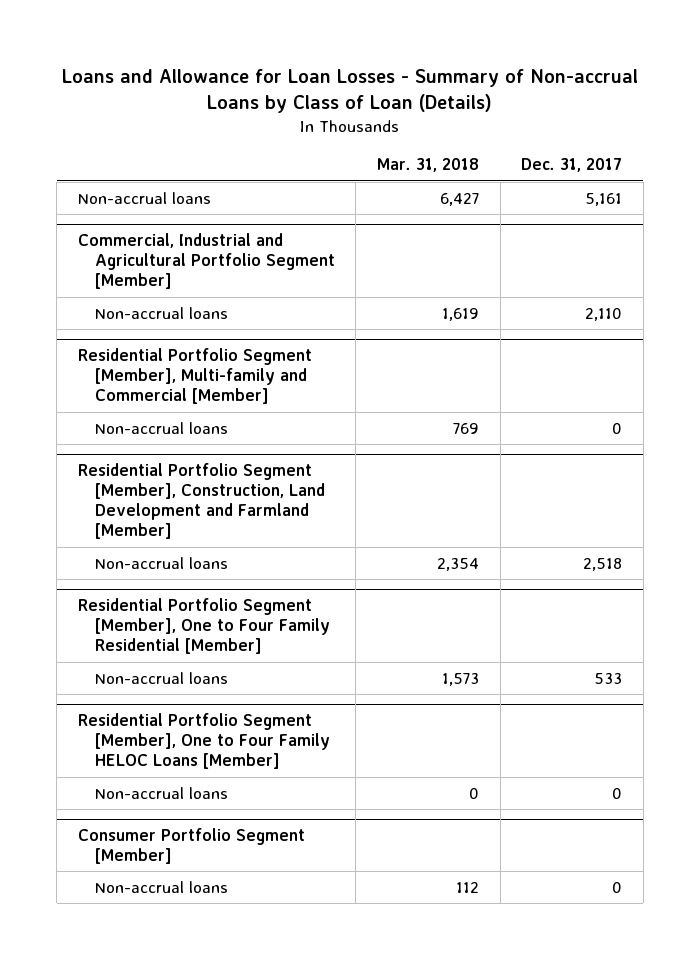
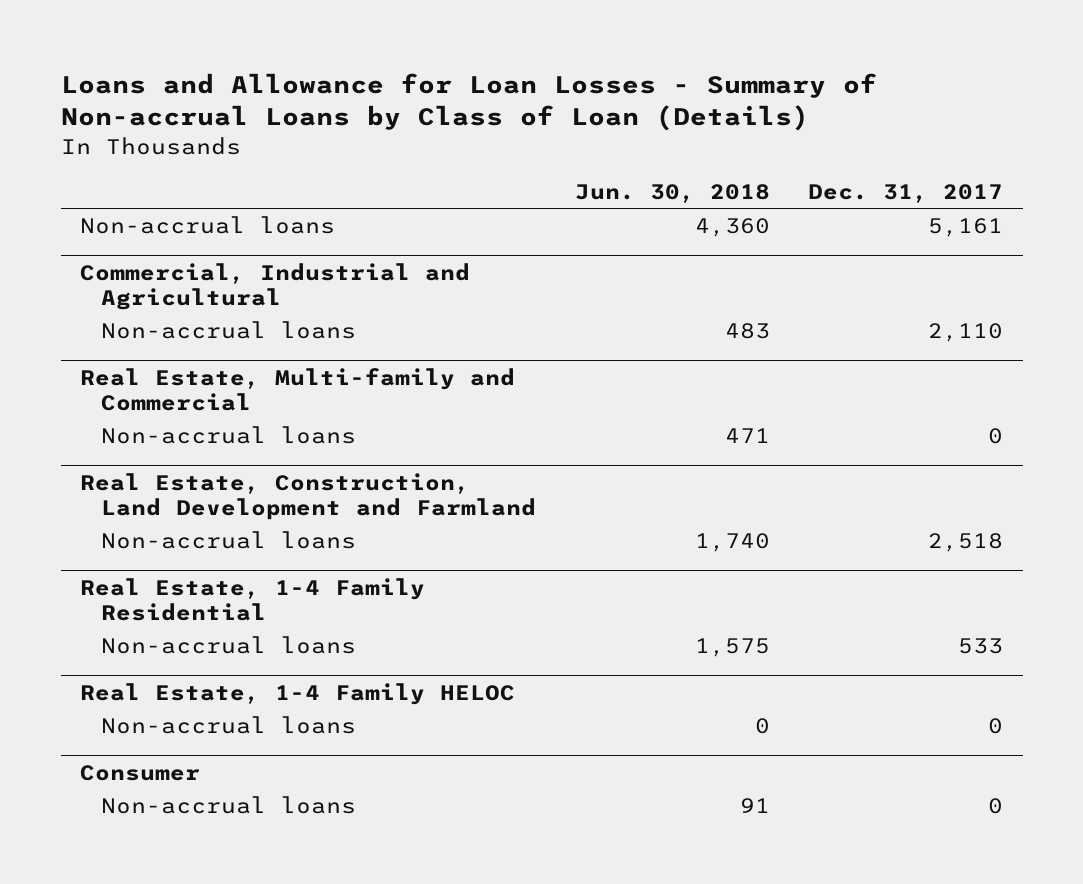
- | Mar. 31, 2018 | Dec. 31, 2017
+ | Jun. 30, 2018 | Dec. 31, 2017
- Commercial, Industrial and Agricultural Portfolio Segment [Member]
+ Commercial, Industrial and Agricultural
- Residential Portfolio Segment [Member], Multi-family and Commercial [Member]
+ Real Estate, Multi-family and Commercial
- Residential Portfolio Segment [Member], Construction, Land Development and Farmland [Member]
+ Real Estate, Construction, Land Development and Farmland
- Residential Portfolio Segment [Member], One to Four Family Residential [Member]
+ Real Estate, 1-4 Family Residential
- Residential Portfolio Segment [Member], One to Four Family HELOC Loans [Member]
+ Real Estate, 1-4 Family HELOC
- Consumer Portfolio Segment [Member]
+ Consumer

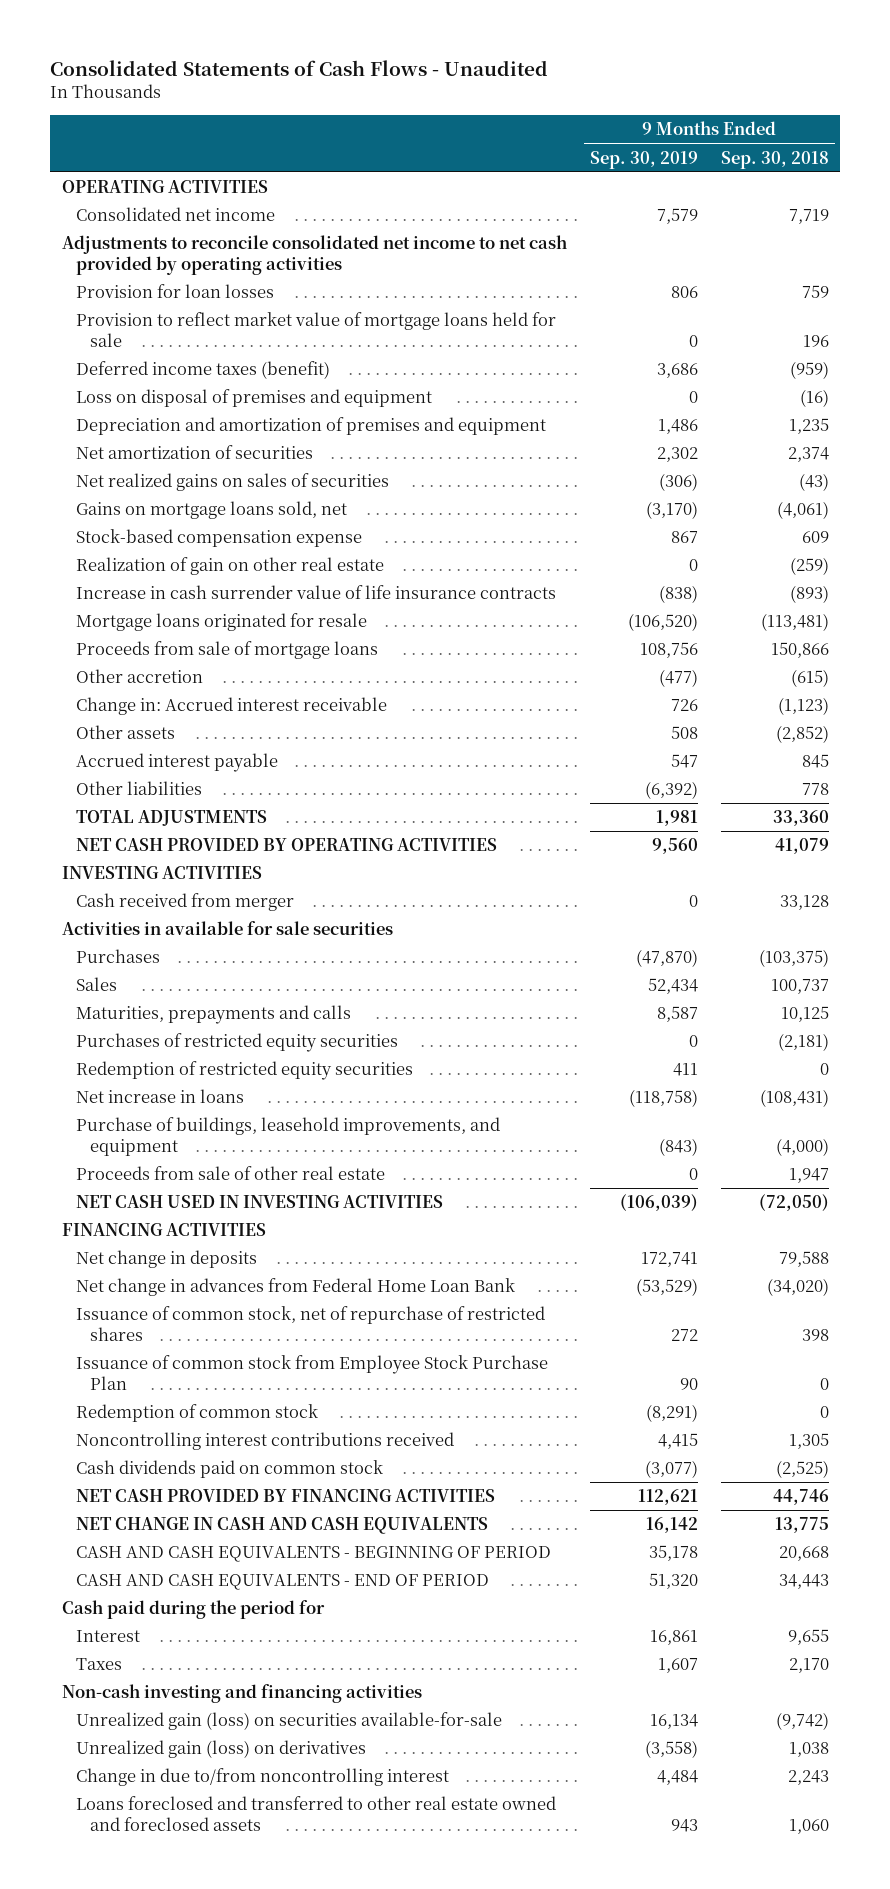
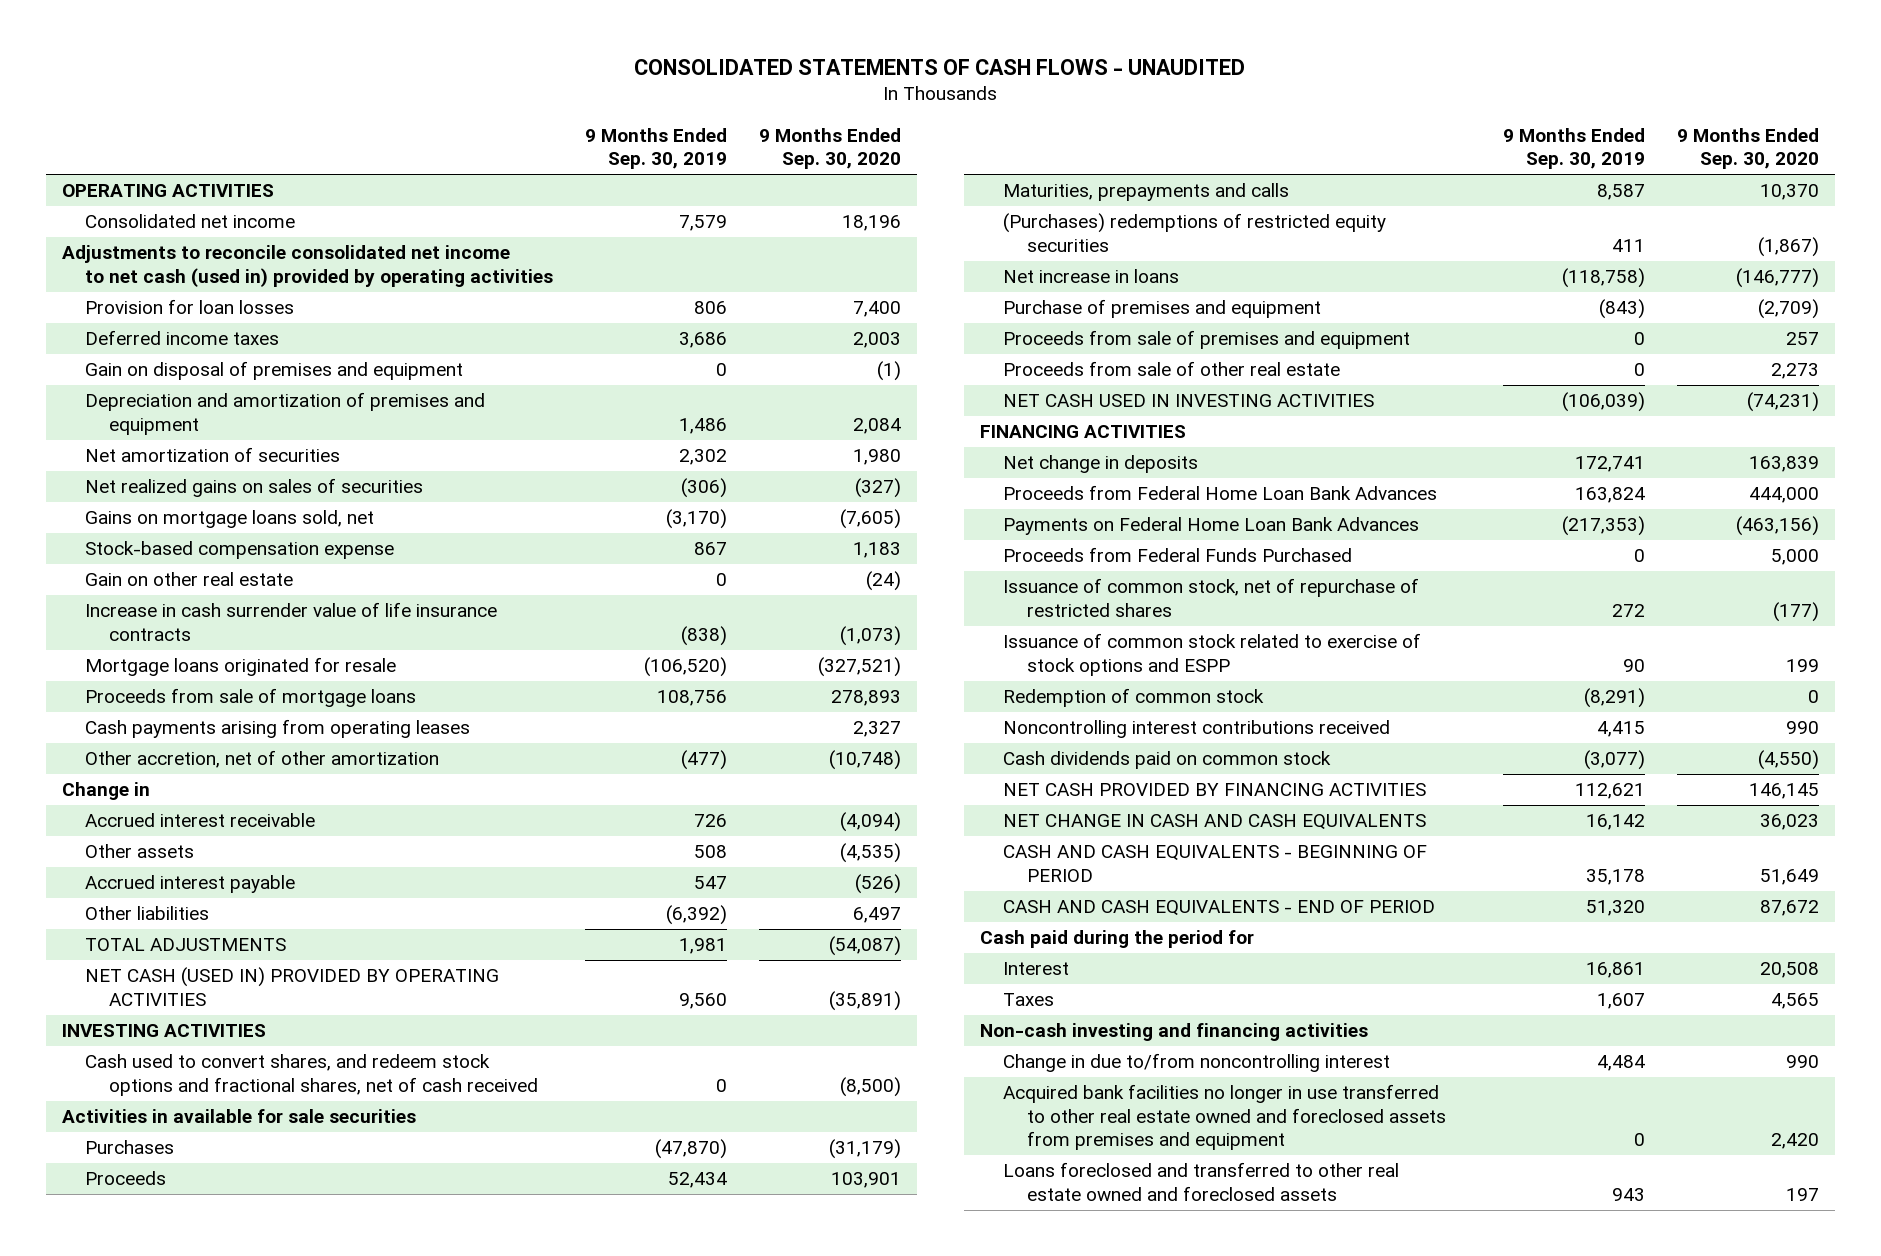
- Consolidated Statements of Cash Flows - Unaudited
+ CONSOLIDATED STATEMENTS OF CASH FLOWS - UNAUDITED
- | 9 Months Ended Sep. 30, 2019 | 9 Months Ended Sep. 30, 2018
+ | 9 Months Ended Sep. 30, 2019 | 9 Months Ended Sep. 30, 2020
- Adjustments to reconcile consolidated net income to net cash provided by operating activities
+ Adjustments to reconcile consolidated net income to net cash (used in) provided by operating activities
- Provision to reflect market value of mortgage loans held for sale | 0 | 196
- Deferred income taxes (benefit) | 3,686 | (959)
- Loss on disposal of premises and equipment | 0 | (16)
+ Deferred income taxes | 3,686 | 2,003
+ Gain on disposal of premises and equipment | 0 | (1)
- Realization of gain on other real estate | 0 | (259)
+ Gain on other real estate | 0 | (24)
- Other accretion | (477) | (615)
- Change in: Accrued interest receivable | 726 | (1,123)
+ Cash payments arising from operating leases | | 2,327
+ Other accretion, net of other amortization | (477) | (10,748)
+ Change in
+ Accrued interest receivable | 726 | (4,094)
- NET CASH PROVIDED BY OPERATING ACTIVITIES | 9,560 | 41,079
+ NET CASH (USED IN) PROVIDED BY OPERATING ACTIVITIES | 9,560 | (35,891)
- Cash received from merger | 0 | 33,128
+ Cash used to convert shares, and redeem stock options and fractional shares, net of cash received | 0 | (8,500)
- Sales | 52,434 | 100,737
+ Proceeds | 52,434 | 103,901
- Purchases of restricted equity securities | 0 | (2,181)
- Redemption of restricted equity securities | 411 | 0
+ (Purchases) redemptions of restricted equity securities | 411 | (1,867)
- Purchase of buildings, leasehold improvements, and equipment | (843) | (4,000)
+ Purchase of premises and equipment | (843) | (2,709)
+ Proceeds from sale of premises and equipment | 0 | 257
- Net change in advances from Federal Home Loan Bank | (53,529) | (34,020)
+ Proceeds from Federal Home Loan Bank Advances | 163,824 | 444,000
+ Payments on Federal Home Loan Bank Advances | (217,353) | (463,156)
+ Proceeds from Federal Funds Purchased | 0 | 5,000
- Issuance of common stock from Employee Stock Purchase Plan | 90 | 0
+ Issuance of common stock related to exercise of stock options and ESPP | 90 | 199
- Unrealized gain (loss) on securities available-for-sale | 16,134 | (9,742)
- Unrealized gain (loss) on derivatives | (3,558) | 1,038
+ Acquired bank facilities no longer in use transferred to other real estate owned and foreclosed assets from premises and equipment | 0 | 2,420

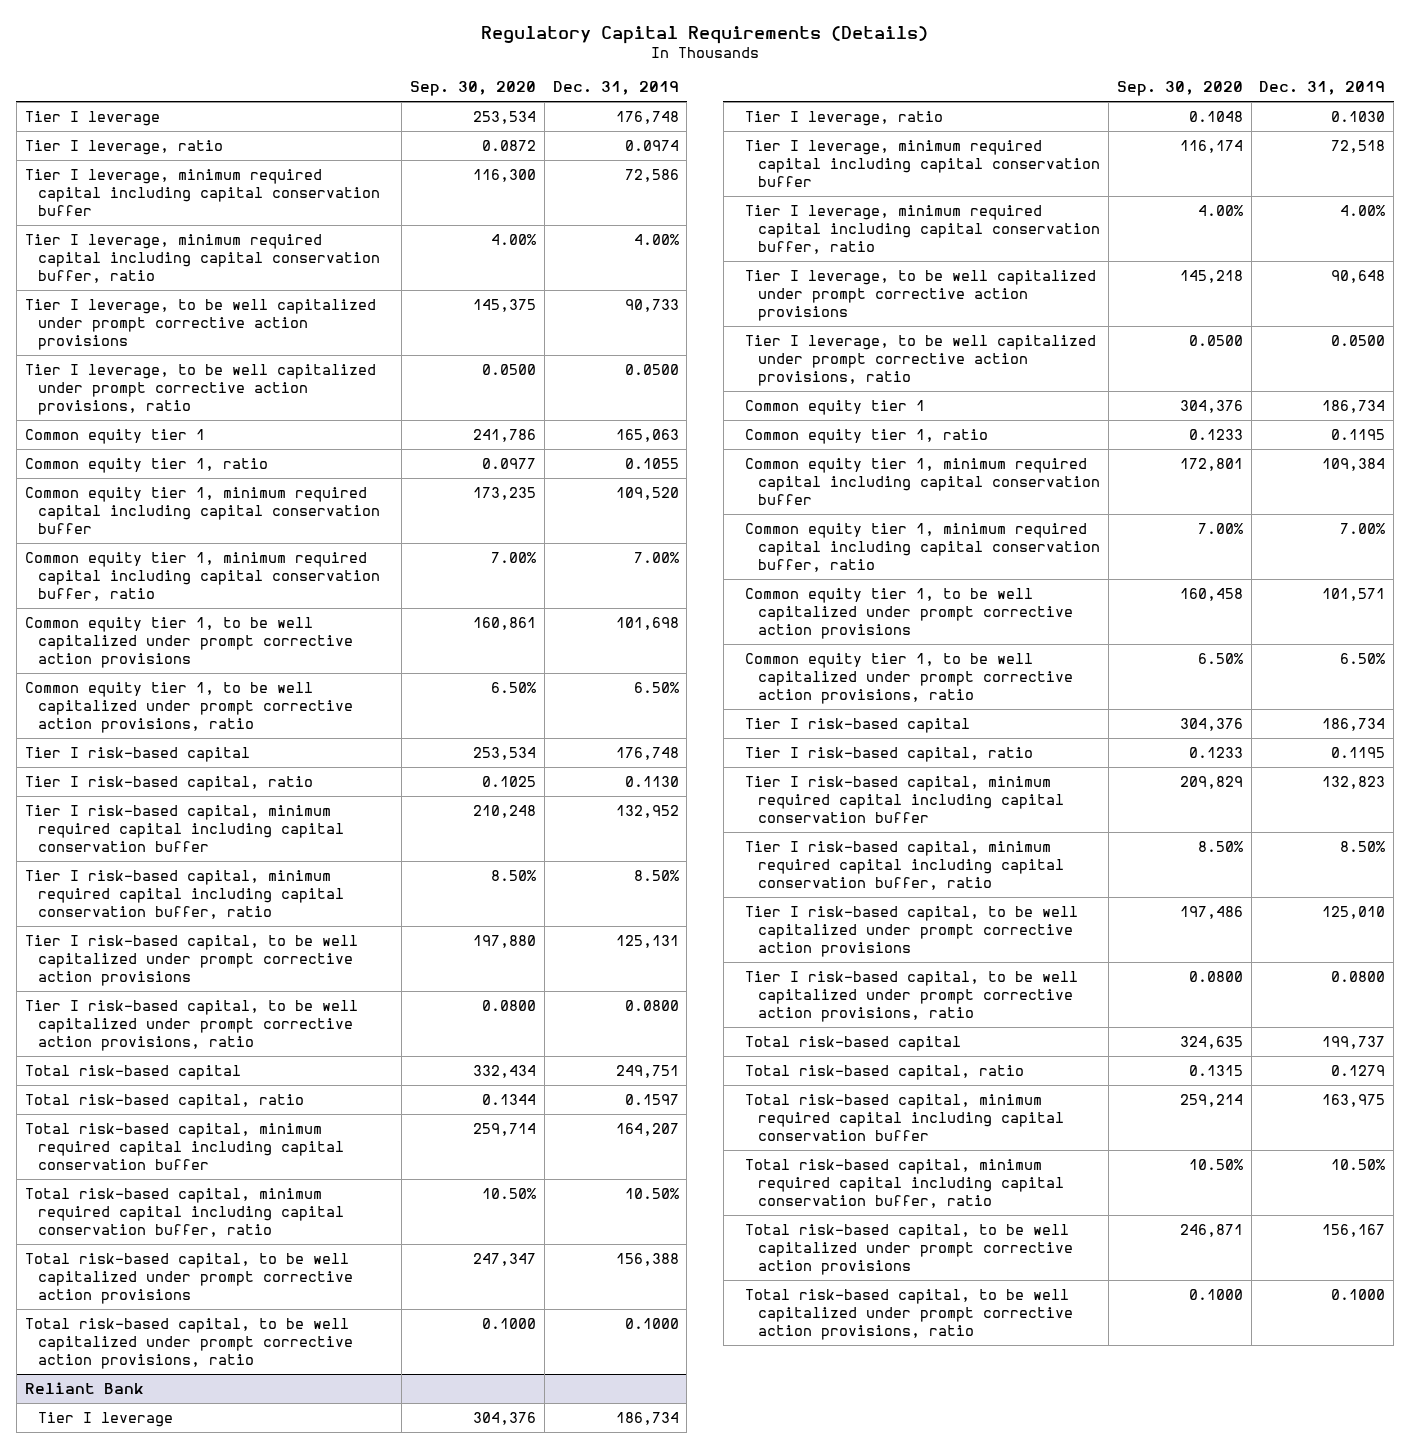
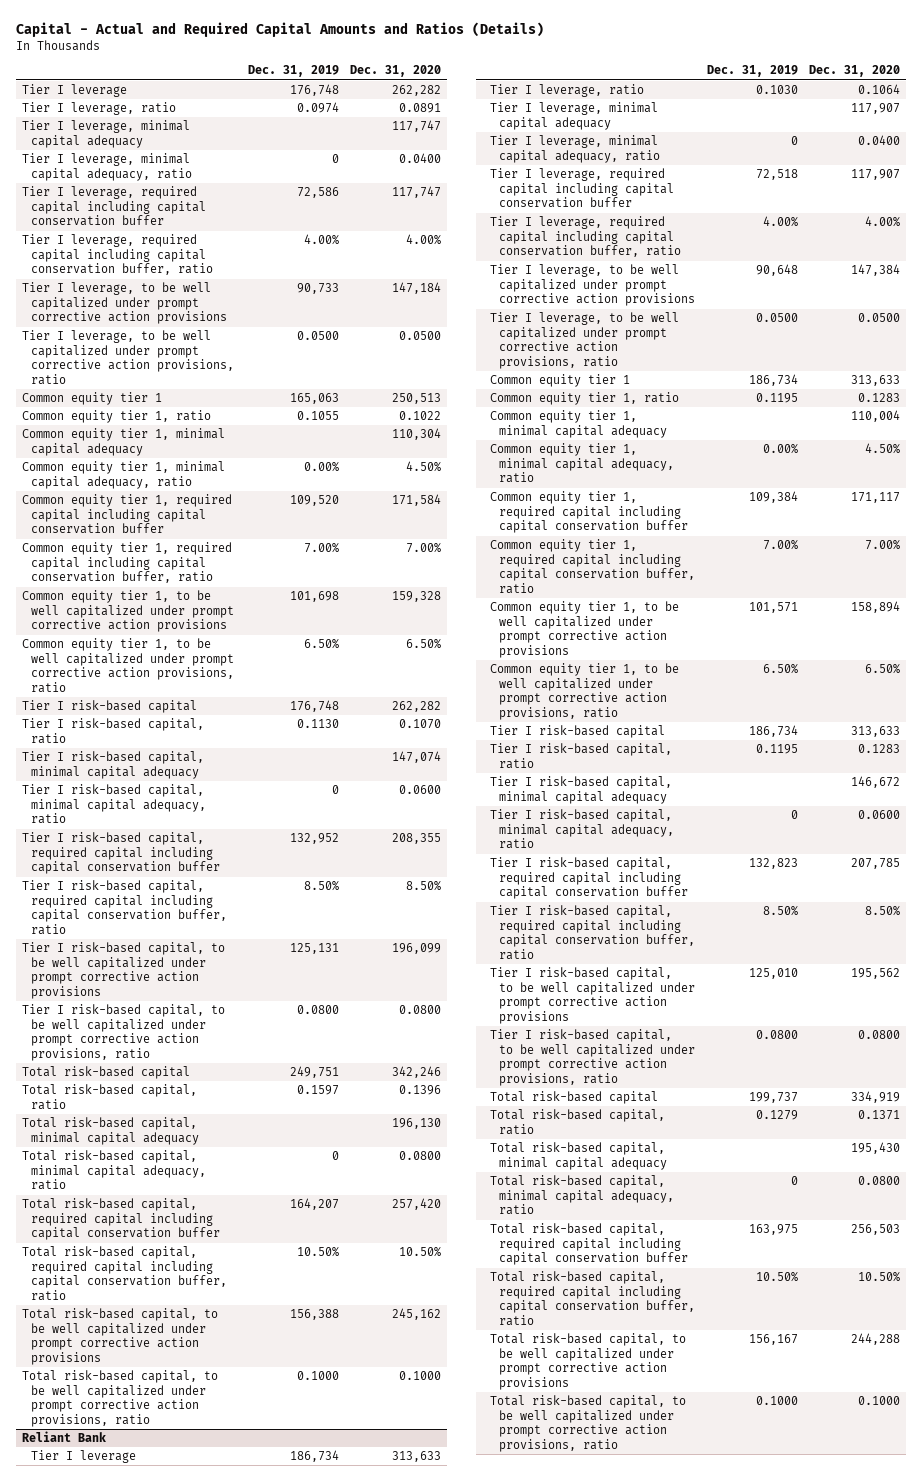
- Regulatory Capital Requirements (Details)
+ Capital - Actual and Required Capital Amounts and Ratios (Details)
- | Sep. 30, 2020 | Dec. 31, 2019
+ | Dec. 31, 2019 | Dec. 31, 2020
- Tier I leverage, minimum required capital including capital conservation buffer | 116,300 | 72,586
- Tier I leverage, minimum required capital including capital conservation buffer, ratio | 4.00% | 4.00%
+ Tier I leverage, minimal capital adequacy | | 117,747
+ Tier I leverage, minimal capital adequacy, ratio | 0 | 0.0400
+ Tier I leverage, required capital including capital conservation buffer | 72,586 | 117,747
+ Tier I leverage, required capital including capital conservation buffer, ratio | 4.00% | 4.00%
- Common equity tier 1, minimum required capital including capital conservation buffer | 173,235 | 109,520
- Common equity tier 1, minimum required capital including capital conservation buffer, ratio | 7.00% | 7.00%
+ Common equity tier 1, minimal capital adequacy | | 110,304
+ Common equity tier 1, minimal capital adequacy, ratio | 0.00% | 4.50%
+ Common equity tier 1, required capital including capital conservation buffer | 109,520 | 171,584
+ Common equity tier 1, required capital including capital conservation buffer, ratio | 7.00% | 7.00%
- Tier I risk-based capital, minimum required capital including capital conservation buffer | 210,248 | 132,952
- Tier I risk-based capital, minimum required capital including capital conservation buffer, ratio | 8.50% | 8.50%
+ Tier I risk-based capital, minimal capital adequacy | | 147,074
+ Tier I risk-based capital, minimal capital adequacy, ratio | 0 | 0.0600
+ Tier I risk-based capital, required capital including capital conservation buffer | 132,952 | 208,355
+ Tier I risk-based capital, required capital including capital conservation buffer, ratio | 8.50% | 8.50%
- Total risk-based capital, minimum required capital including capital conservation buffer | 259,714 | 164,207
- Total risk-based capital, minimum required capital including capital conservation buffer, ratio | 10.50% | 10.50%
+ Total risk-based capital, minimal capital adequacy | | 196,130
+ Total risk-based capital, minimal capital adequacy, ratio | 0 | 0.0800
+ Total risk-based capital, required capital including capital conservation buffer | 164,207 | 257,420
+ Total risk-based capital, required capital including capital conservation buffer, ratio | 10.50% | 10.50%
@ Reliant Bank
- Tier I leverage, minimum required capital including capital conservation buffer | 116,174 | 72,518
- Tier I leverage, minimum required capital including capital conservation buffer, ratio | 4.00% | 4.00%
+ Tier I leverage, minimal capital adequacy | | 117,907
+ Tier I leverage, minimal capital adequacy, ratio | 0 | 0.0400
+ Tier I leverage, required capital including capital conservation buffer | 72,518 | 117,907
+ Tier I leverage, required capital including capital conservation buffer, ratio | 4.00% | 4.00%
- Common equity tier 1, minimum required capital including capital conservation buffer | 172,801 | 109,384
- Common equity tier 1, minimum required capital including capital conservation buffer, ratio | 7.00% | 7.00%
+ Common equity tier 1, minimal capital adequacy | | 110,004
+ Common equity tier 1, minimal capital adequacy, ratio | 0.00% | 4.50%
+ Common equity tier 1, required capital including capital conservation buffer | 109,384 | 171,117
+ Common equity tier 1, required capital including capital conservation buffer, ratio | 7.00% | 7.00%
- Tier I risk-based capital, minimum required capital including capital conservation buffer | 209,829 | 132,823
- Tier I risk-based capital, minimum required capital including capital conservation buffer, ratio | 8.50% | 8.50%
+ Tier I risk-based capital, minimal capital adequacy | | 146,672
+ Tier I risk-based capital, minimal capital adequacy, ratio | 0 | 0.0600
+ Tier I risk-based capital, required capital including capital conservation buffer | 132,823 | 207,785
+ Tier I risk-based capital, required capital including capital conservation buffer, ratio | 8.50% | 8.50%
- Total risk-based capital, minimum required capital including capital conservation buffer | 259,214 | 163,975
- Total risk-based capital, minimum required capital including capital conservation buffer, ratio | 10.50% | 10.50%
+ Total risk-based capital, minimal capital adequacy | | 195,430
+ Total risk-based capital, minimal capital adequacy, ratio | 0 | 0.0800
+ Total risk-based capital, required capital including capital conservation buffer | 163,975 | 256,503
+ Total risk-based capital, required capital including capital conservation buffer, ratio | 10.50% | 10.50%

